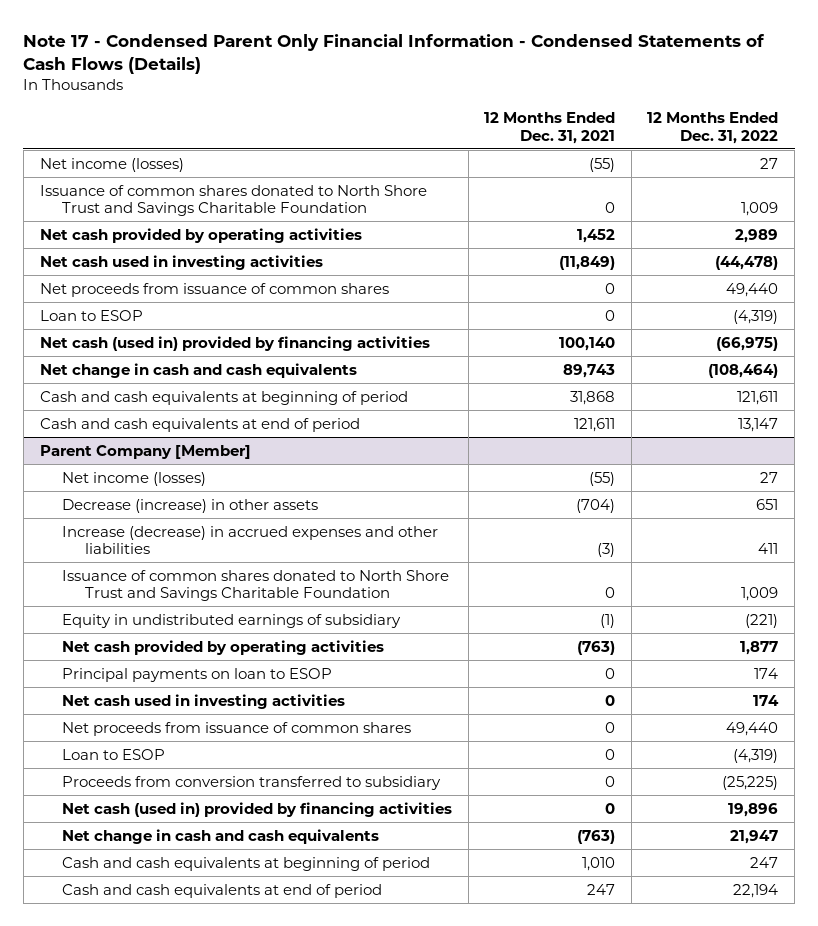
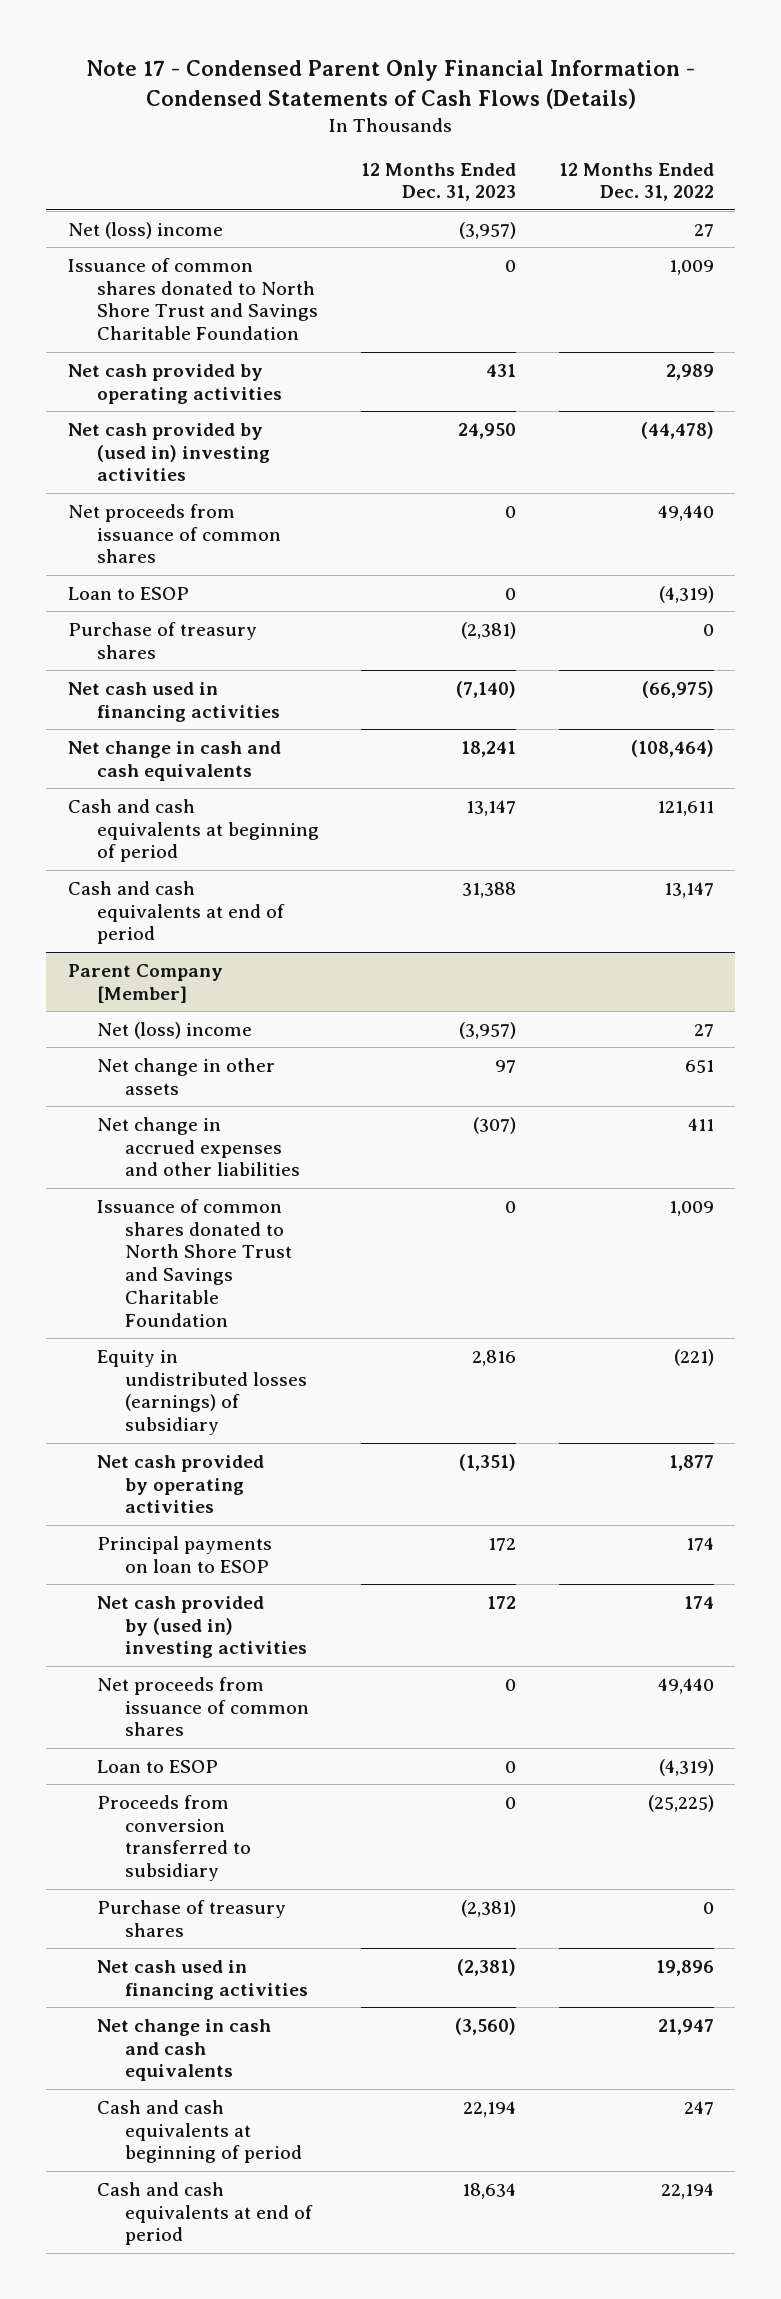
- | 12 Months Ended Dec. 31, 2021 | 12 Months Ended Dec. 31, 2022
+ | 12 Months Ended Dec. 31, 2023 | 12 Months Ended Dec. 31, 2022
- Net income (losses) | (55) | 27
+ Net (loss) income | (3,957) | 27
- Net cash used in investing activities | (11,849) | (44,478)
+ Net cash provided by (used in) investing activities | 24,950 | (44,478)
- Net cash (used in) provided by financing activities | 100,140 | (66,975)
+ Purchase of treasury shares | (2,381) | 0
+ Net cash used in financing activities | (7,140) | (66,975)
@ Parent Company [Member]
- Net income (losses) | (55) | 27
- Decrease (increase) in other assets | (704) | 651
- Increase (decrease) in accrued expenses and other liabilities | (3) | 411
+ Net (loss) income | (3,957) | 27
+ Net change in other assets | 97 | 651
+ Net change in accrued expenses and other liabilities | (307) | 411
- Equity in undistributed earnings of subsidiary | (1) | (221)
+ Equity in undistributed losses (earnings) of subsidiary | 2,816 | (221)
- Net cash used in investing activities | 0 | 174
+ Net cash provided by (used in) investing activities | 172 | 174
- Net cash (used in) provided by financing activities | 0 | 19,896
+ Purchase of treasury shares | (2,381) | 0
+ Net cash used in financing activities | (2,381) | 19,896

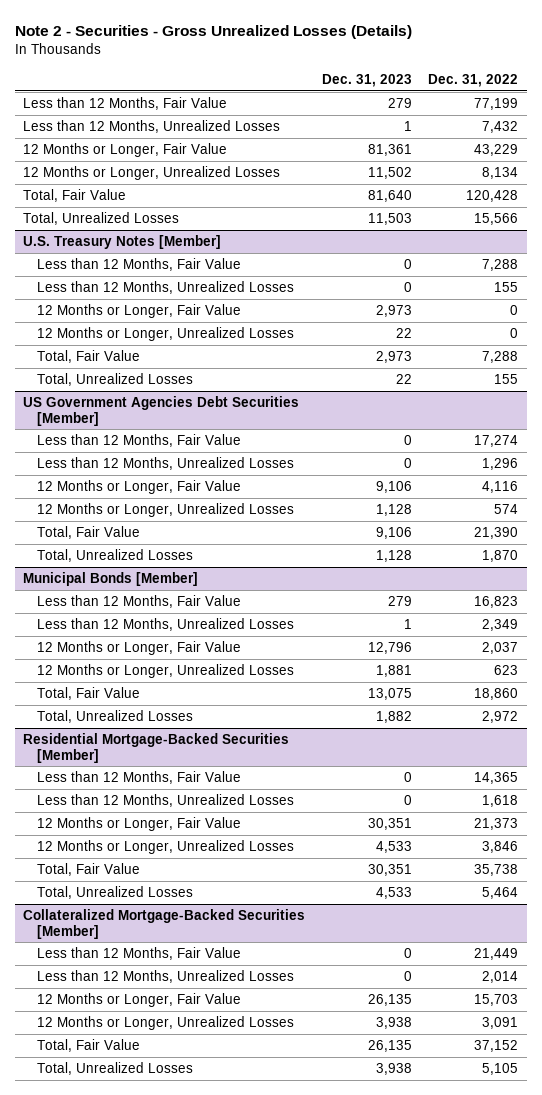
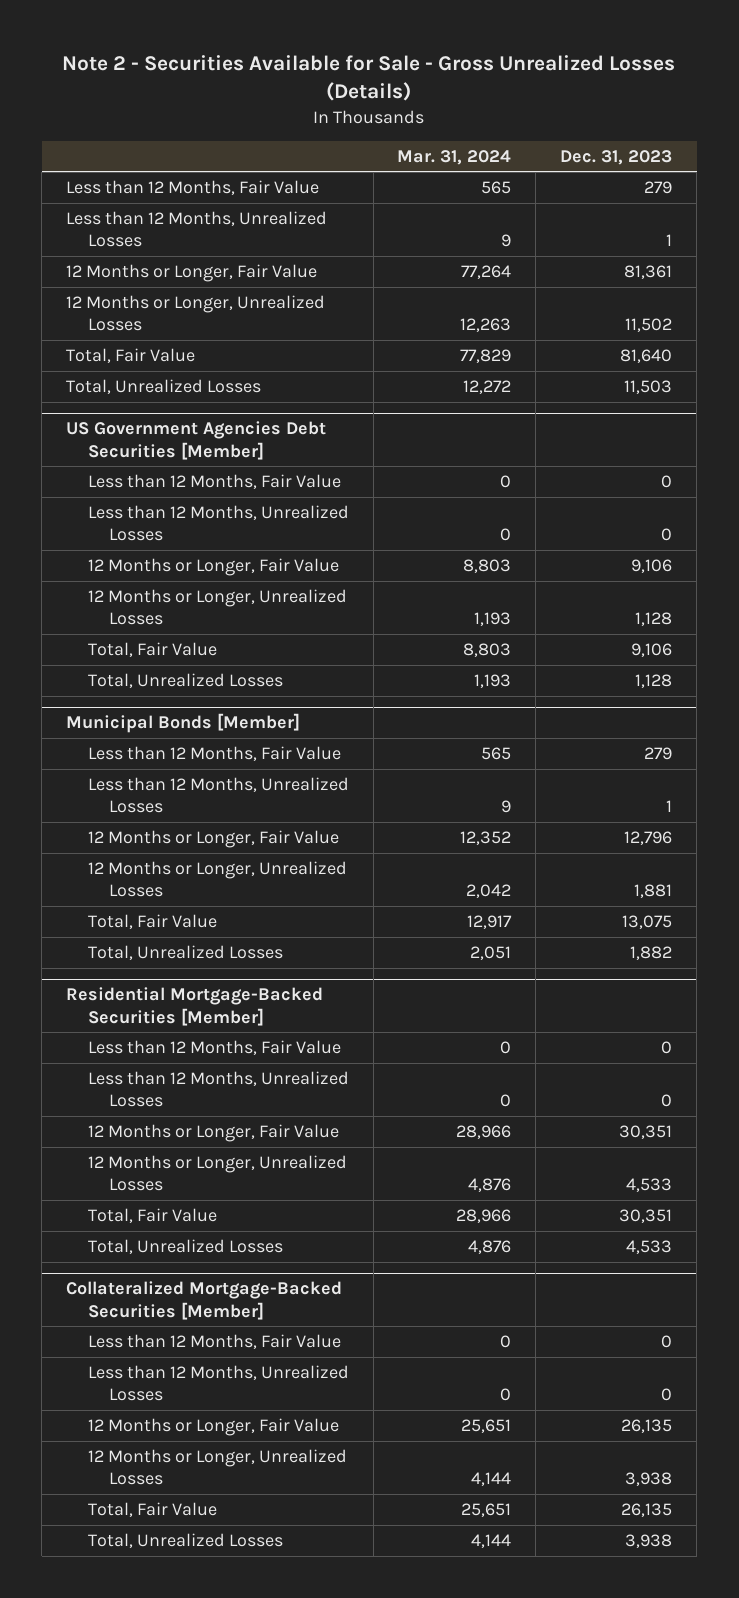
- Note 2 - Securities - Gross Unrealized Losses (Details)
+ Note 2 - Securities Available for Sale - Gross Unrealized Losses (Details)
- | Dec. 31, 2023 | Dec. 31, 2022
+ | Mar. 31, 2024 | Dec. 31, 2023
- U.S. Treasury Notes [Member]
- Less than 12 Months, Fair Value | 0 | 7,288
- Less than 12 Months, Unrealized Losses | 0 | 155
- 12 Months or Longer, Fair Value | 2,973 | 0
- 12 Months or Longer, Unrealized Losses | 22 | 0
- Total, Fair Value | 2,973 | 7,288
- Total, Unrealized Losses | 22 | 155

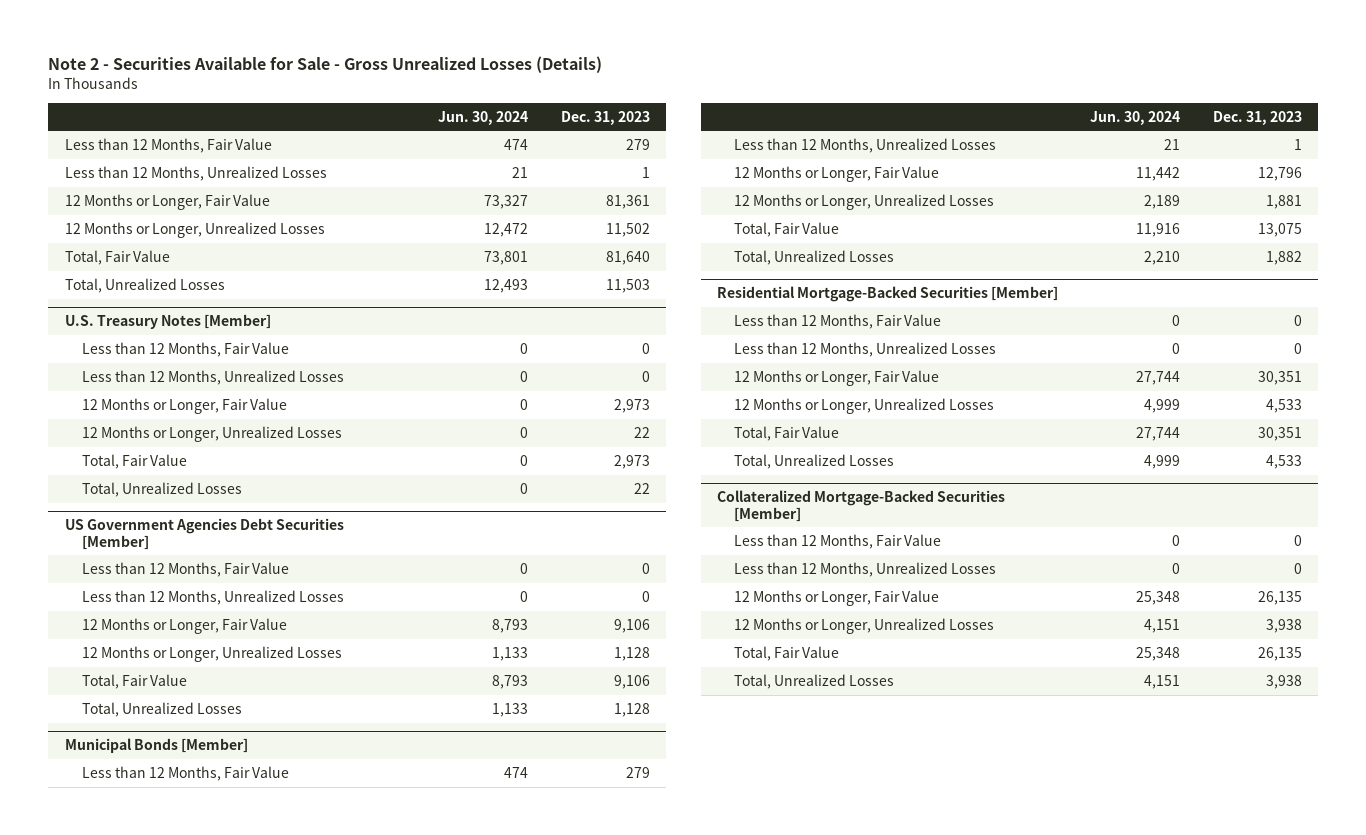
- | Mar. 31, 2024 | Dec. 31, 2023
+ | Jun. 30, 2024 | Dec. 31, 2023
+ U.S. Treasury Notes [Member]
+ Less than 12 Months, Fair Value | 0 | 0
+ Less than 12 Months, Unrealized Losses | 0 | 0
+ 12 Months or Longer, Fair Value | 0 | 2,973
+ 12 Months or Longer, Unrealized Losses | 0 | 22
+ Total, Fair Value | 0 | 2,973
+ Total, Unrealized Losses | 0 | 22

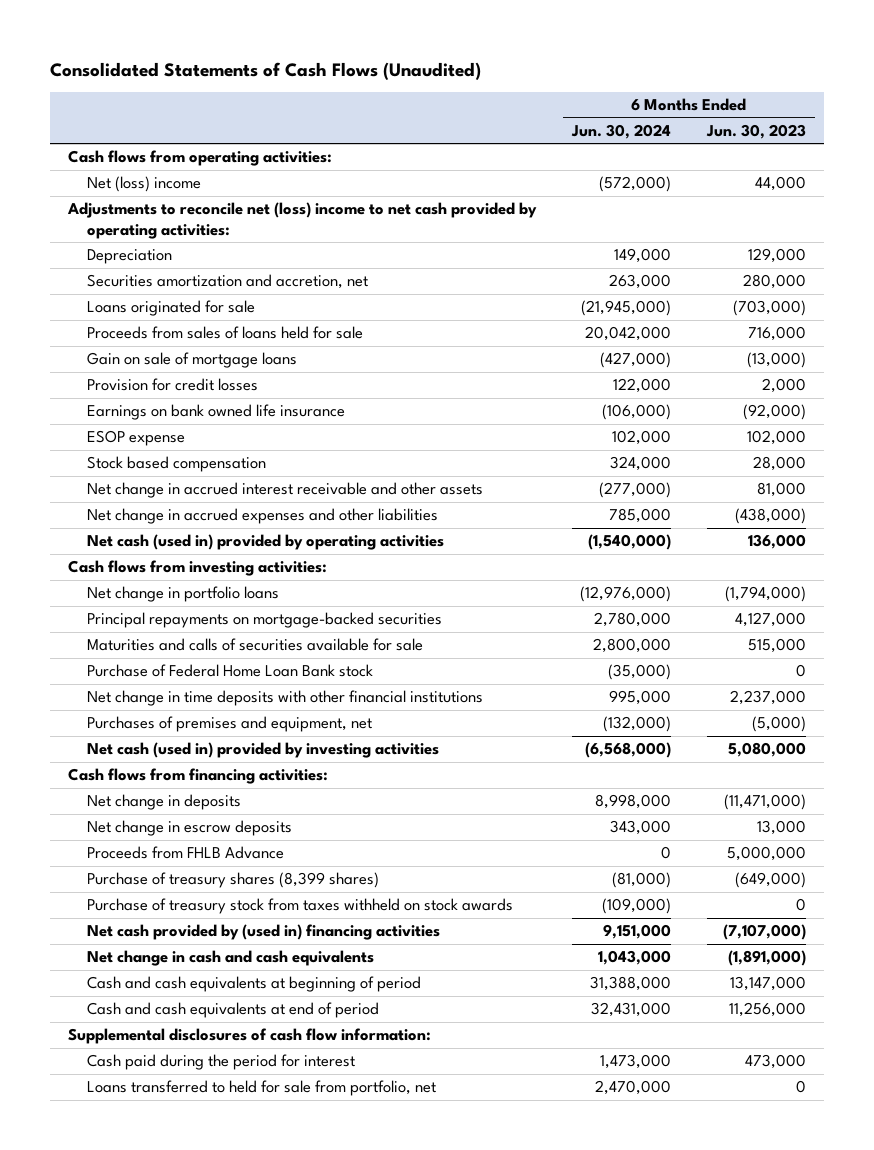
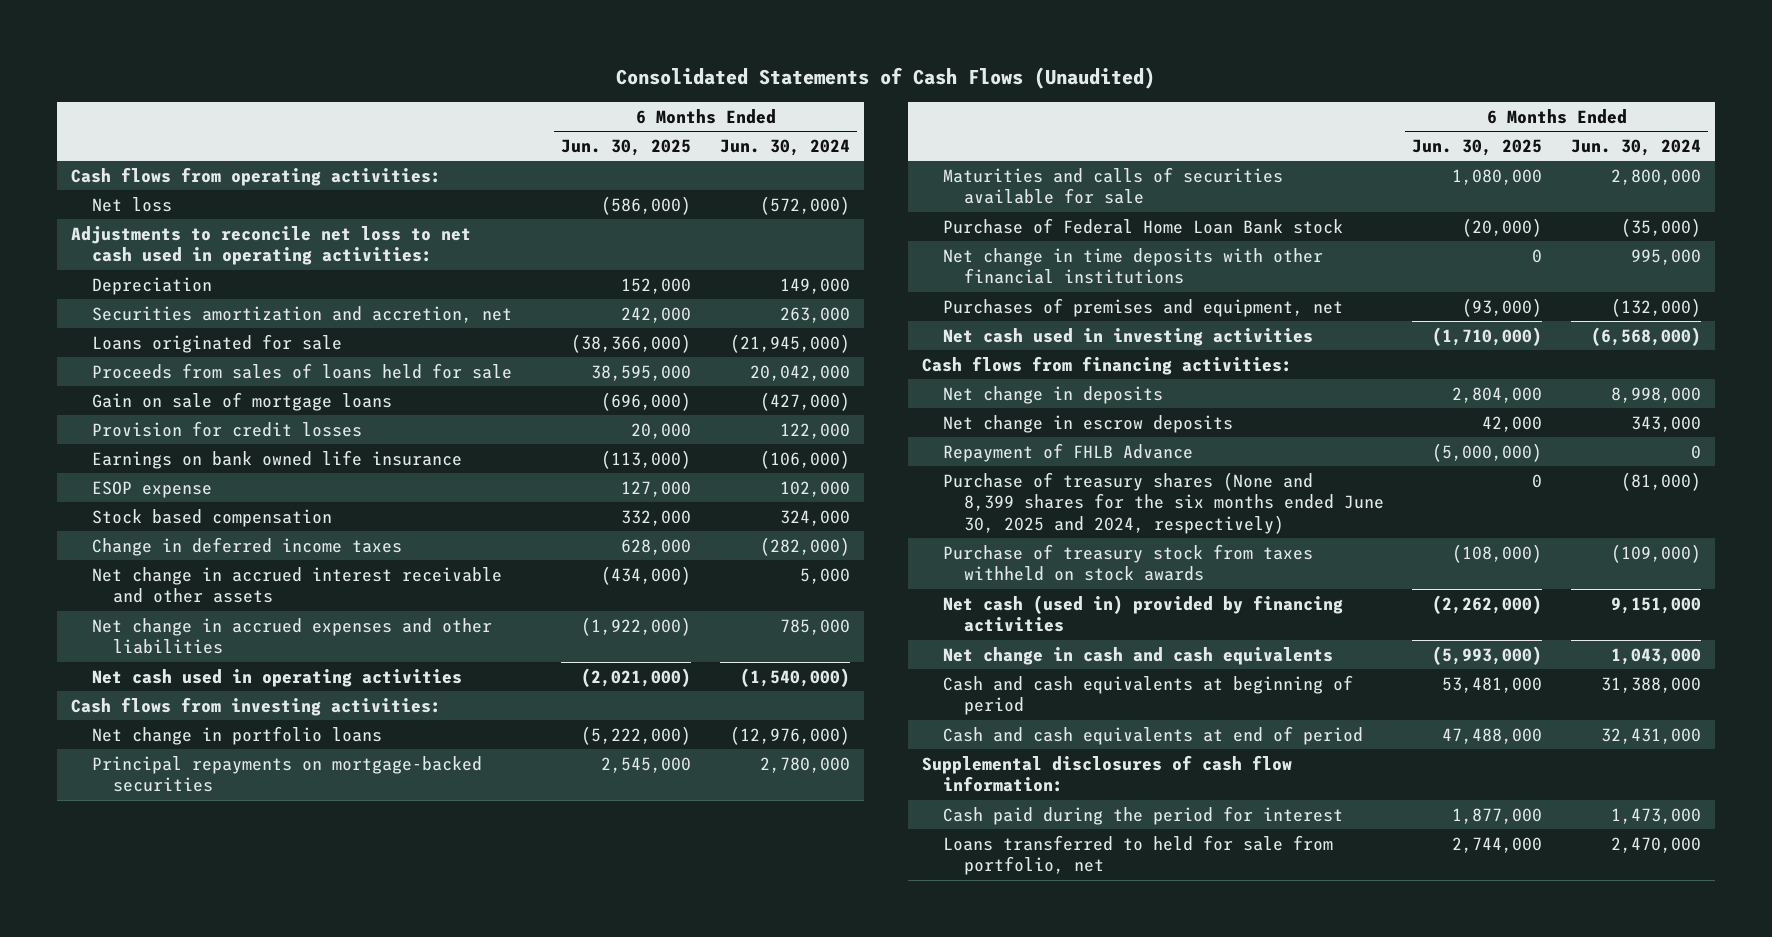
- | 6 Months Ended Jun. 30, 2024 | 6 Months Ended Jun. 30, 2023
+ | 6 Months Ended Jun. 30, 2025 | 6 Months Ended Jun. 30, 2024
- Net (loss) income | (572,000) | 44,000
- Adjustments to reconcile net (loss) income to net cash provided by operating activities:
+ Net loss | (586,000) | (572,000)
+ Adjustments to reconcile net loss to net cash used in operating activities:
- Net change in accrued interest receivable and other assets | (277,000) | 81,000
+ Change in deferred income taxes | 628,000 | (282,000)
+ Net change in accrued interest receivable and other assets | (434,000) | 5,000
- Net cash (used in) provided by operating activities | (1,540,000) | 136,000
+ Net cash used in operating activities | (2,021,000) | (1,540,000)
- Net cash (used in) provided by investing activities | (6,568,000) | 5,080,000
+ Net cash used in investing activities | (1,710,000) | (6,568,000)
- Proceeds from FHLB Advance | 0 | 5,000,000
- Purchase of treasury shares (8,399 shares) | (81,000) | (649,000)
+ Repayment of FHLB Advance | (5,000,000) | 0
+ Purchase of treasury shares (None and 8,399 shares for the six months ended June 30, 2025 and 2024, respectively) | 0 | (81,000)
- Net cash provided by (used in) financing activities | 9,151,000 | (7,107,000)
+ Net cash (used in) provided by financing activities | (2,262,000) | 9,151,000

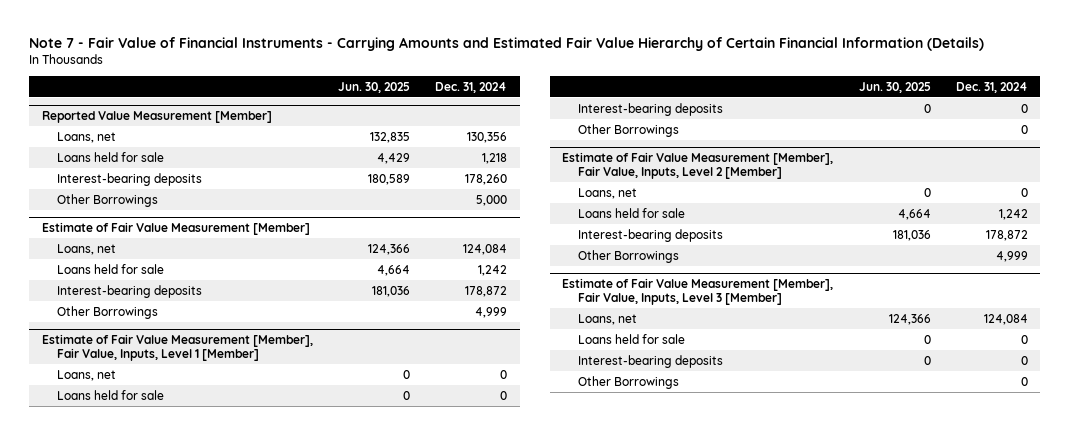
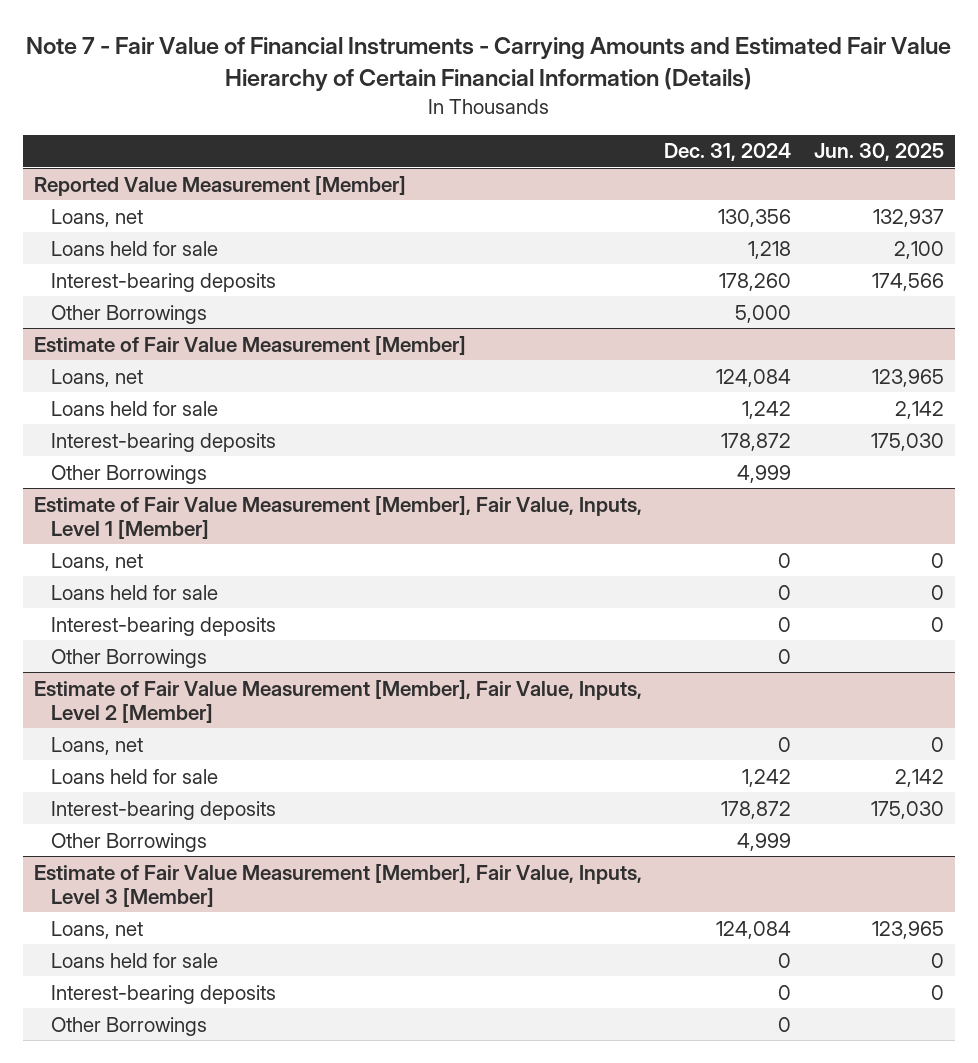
- | Jun. 30, 2025 | Dec. 31, 2024
+ | Dec. 31, 2024 | Jun. 30, 2025
@ Reported Value Measurement [Member]
- Loans, net | 132,835 | 130,356
- Loans held for sale | 4,429 | 1,218
- Interest-bearing deposits | 180,589 | 178,260
+ Loans, net | 130,356 | 132,937
+ Loans held for sale | 1,218 | 2,100
+ Interest-bearing deposits | 178,260 | 174,566
@ Estimate of Fair Value Measurement [Member]
- Loans, net | 124,366 | 124,084
- Loans held for sale | 4,664 | 1,242
- Interest-bearing deposits | 181,036 | 178,872
+ Loans, net | 124,084 | 123,965
+ Loans held for sale | 1,242 | 2,142
+ Interest-bearing deposits | 178,872 | 175,030
@ Estimate of Fair Value Measurement [Member], Fair Value, Inputs, Level 2 [Member]
- Loans held for sale | 4,664 | 1,242
- Interest-bearing deposits | 181,036 | 178,872
+ Loans held for sale | 1,242 | 2,142
+ Interest-bearing deposits | 178,872 | 175,030
@ Estimate of Fair Value Measurement [Member], Fair Value, Inputs, Level 3 [Member]
- Loans, net | 124,366 | 124,084
+ Loans, net | 124,084 | 123,965

